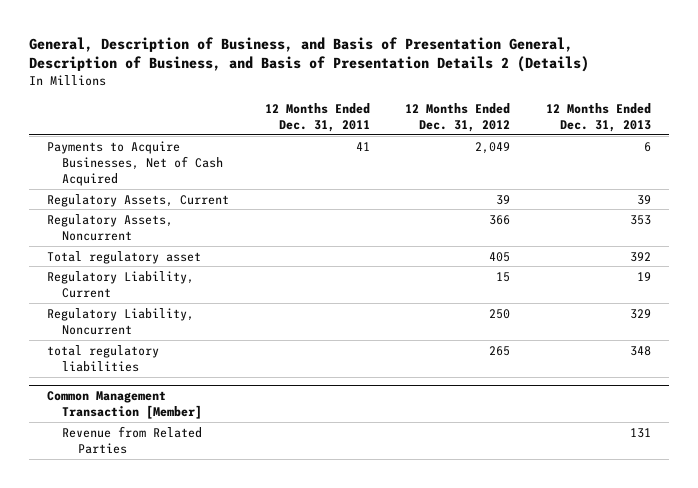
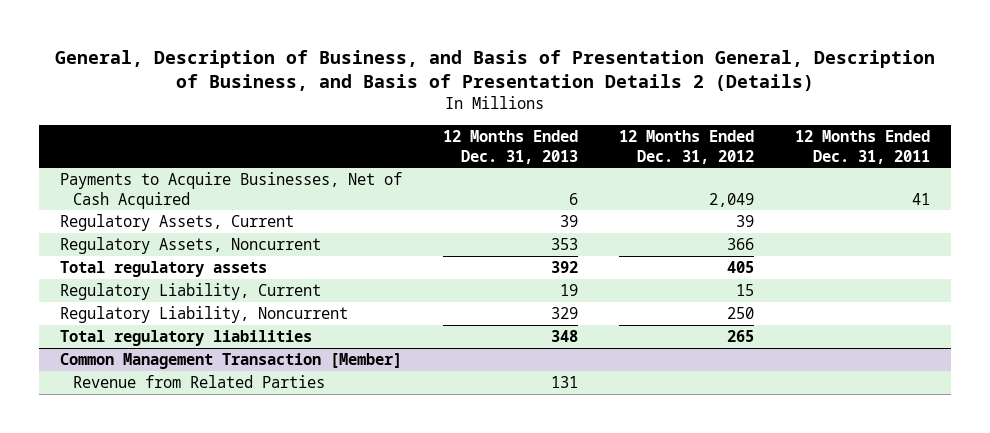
- | 12 Months Ended Dec. 31, 2011 | 12 Months Ended Dec. 31, 2012 | 12 Months Ended Dec. 31, 2013
+ | 12 Months Ended Dec. 31, 2013 | 12 Months Ended Dec. 31, 2012 | 12 Months Ended Dec. 31, 2011
- Total regulatory asset | | 405 | 392
+ Total regulatory assets | 392 | 405 |
- total regulatory liabilities | | 265 | 348
+ Total regulatory liabilities | 348 | 265 |

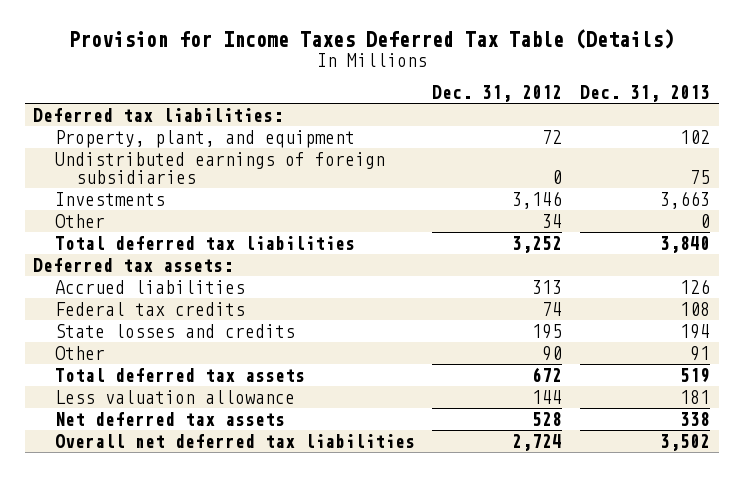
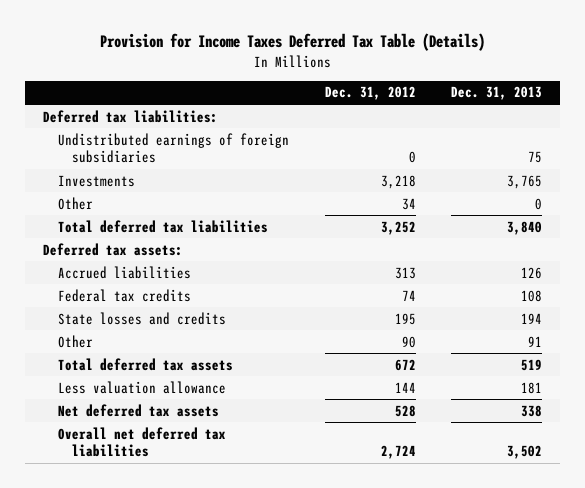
- Property, plant, and equipment | 72 | 102
- Investments | 3,146 | 3,663
+ Investments | 3,218 | 3,765

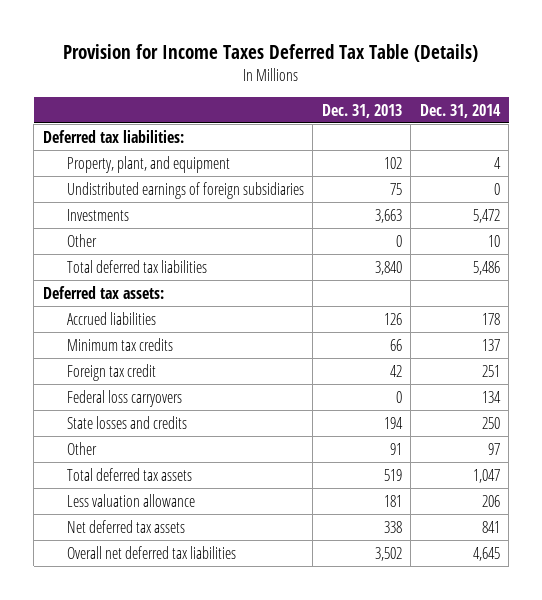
- | Dec. 31, 2012 | Dec. 31, 2013
+ | Dec. 31, 2013 | Dec. 31, 2014
+ Property, plant, and equipment | 102 | 4
- Investments | 3,218 | 3,765
+ Investments | 3,663 | 5,472
- Federal tax credits | 74 | 108
+ Minimum tax credits | 66 | 137
+ Foreign tax credit | 42 | 251
+ Federal loss carryovers | 0 | 134

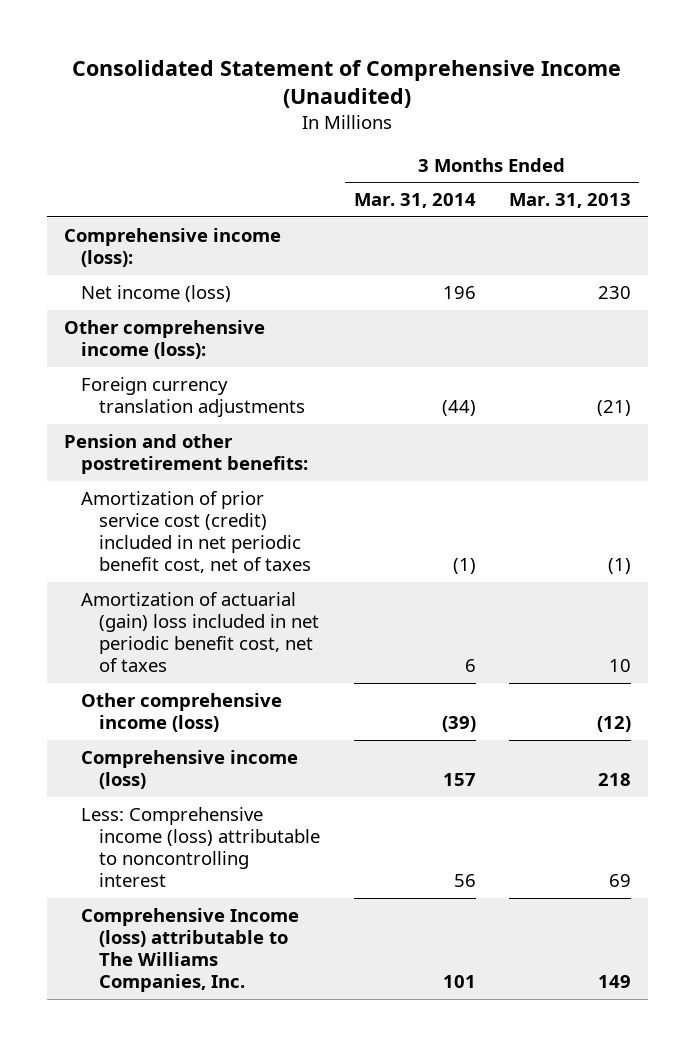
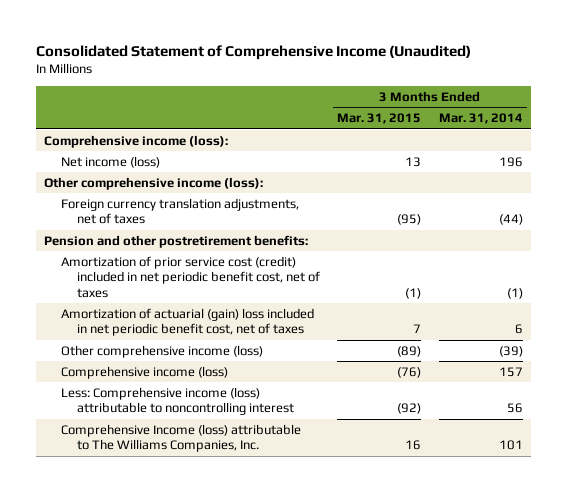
- | 3 Months Ended Mar. 31, 2014 | 3 Months Ended Mar. 31, 2013
+ | 3 Months Ended Mar. 31, 2015 | 3 Months Ended Mar. 31, 2014
- Foreign currency translation adjustments | (44) | (21)
+ Foreign currency translation adjustments, net of taxes | (95) | (44)

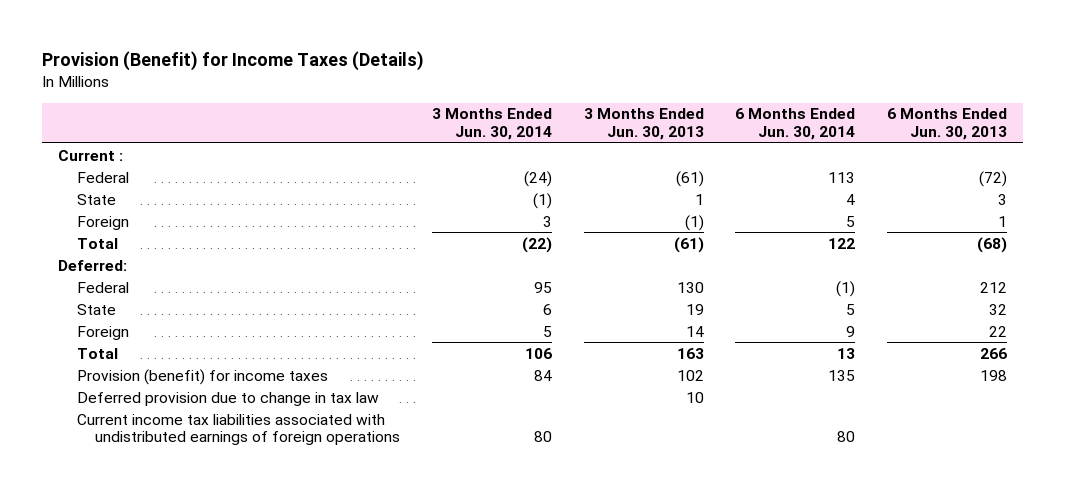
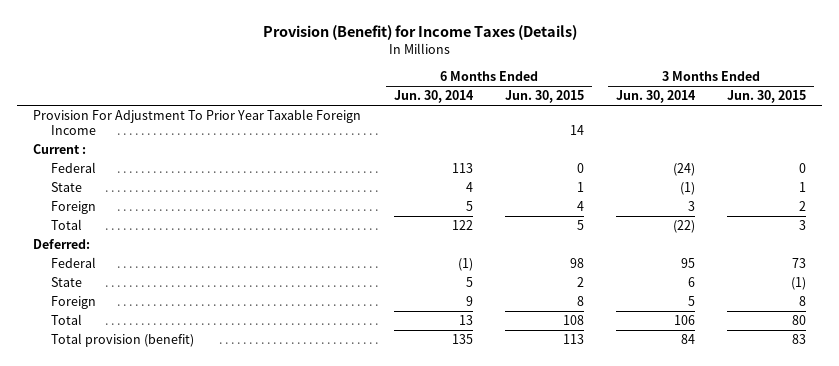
- | 3 Months Ended Jun. 30, 2014 | 3 Months Ended Jun. 30, 2013 | 6 Months Ended Jun. 30, 2014 | 6 Months Ended Jun. 30, 2013
+ | 6 Months Ended Jun. 30, 2014 | 6 Months Ended Jun. 30, 2015 | 3 Months Ended Jun. 30, 2014 | 3 Months Ended Jun. 30, 2015
+ Provision For Adjustment To Prior Year Taxable Foreign Income | | 14 | |
- Provision (benefit) for income taxes | 84 | 102 | 135 | 198
- Deferred provision due to change in tax law | | 10 | |
- Current income tax liabilities associated with undistributed earnings of foreign operations | 80 | | 80 |
+ Total provision (benefit) | 135 | 113 | 84 | 83

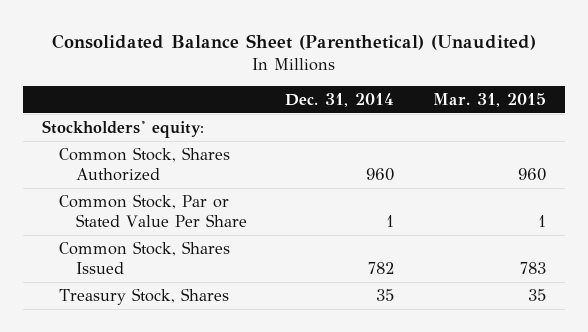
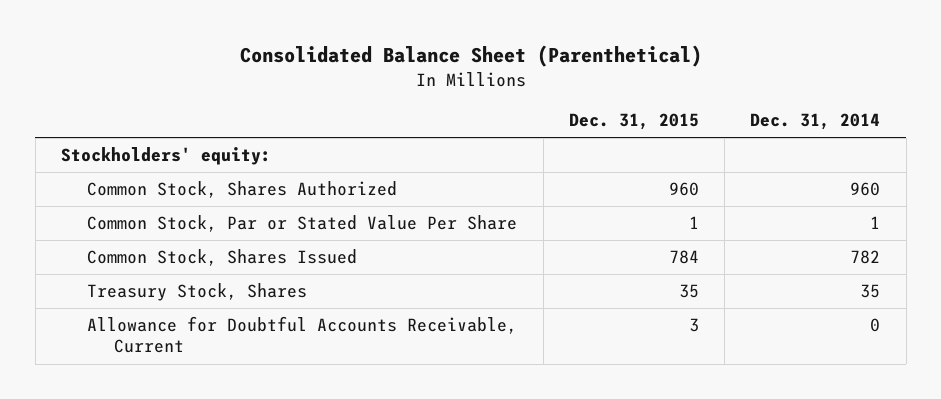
- Consolidated Balance Sheet (Parenthetical) (Unaudited)
+ Consolidated Balance Sheet (Parenthetical)
- | Dec. 31, 2014 | Mar. 31, 2015
+ | Dec. 31, 2015 | Dec. 31, 2014
+ Allowance for Doubtful Accounts Receivable, Current | 3 | 0

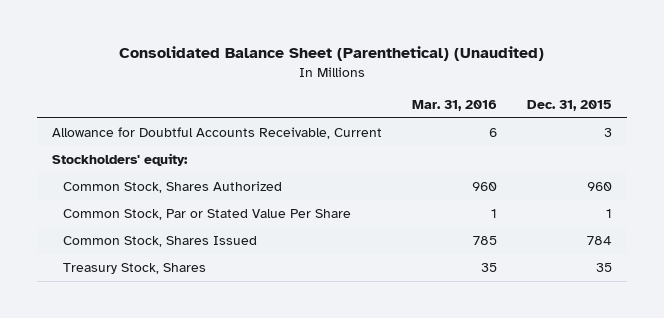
- Consolidated Balance Sheet (Parenthetical)
+ Consolidated Balance Sheet (Parenthetical) (Unaudited)
- | Dec. 31, 2015 | Dec. 31, 2014
+ | Mar. 31, 2016 | Dec. 31, 2015
moved up: Allowance for Doubtful Accounts Receivable, Current | 6 | 3

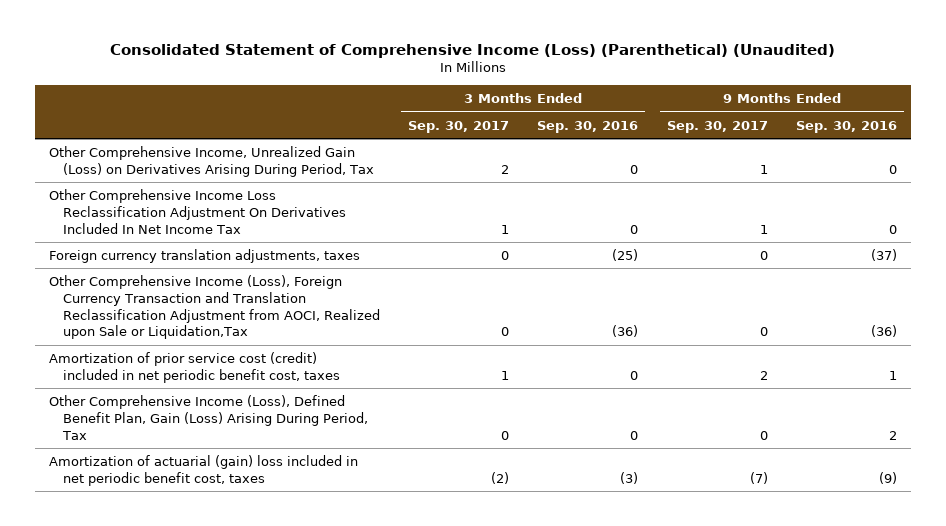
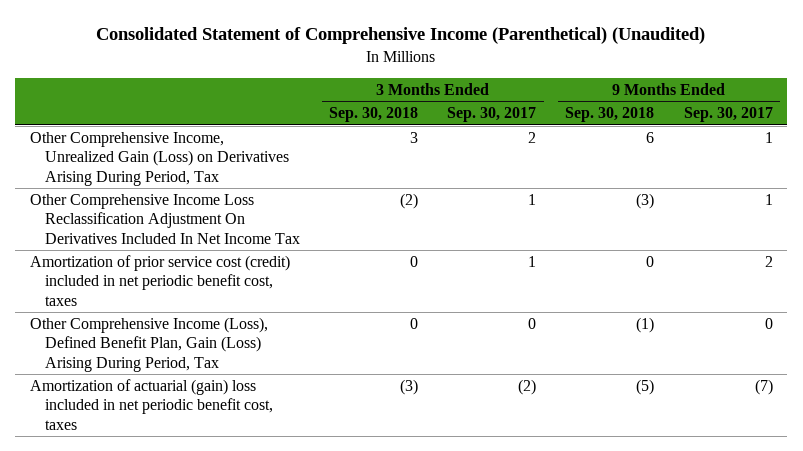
- Consolidated Statement of Comprehensive Income (Loss) (Parenthetical) (Unaudited)
+ Consolidated Statement of Comprehensive Income (Parenthetical) (Unaudited)
- | 3 Months Ended Sep. 30, 2017 | 3 Months Ended Sep. 30, 2016 | 9 Months Ended Sep. 30, 2017 | 9 Months Ended Sep. 30, 2016
+ | 3 Months Ended Sep. 30, 2018 | 3 Months Ended Sep. 30, 2017 | 9 Months Ended Sep. 30, 2018 | 9 Months Ended Sep. 30, 2017
- Foreign currency translation adjustments, taxes | 0 | (25) | 0 | (37)
- Other Comprehensive Income (Loss), Foreign Currency Transaction and Translation Reclassification Adjustment from AOCI, Realized upon Sale or Liquidation,Tax | 0 | (36) | 0 | (36)

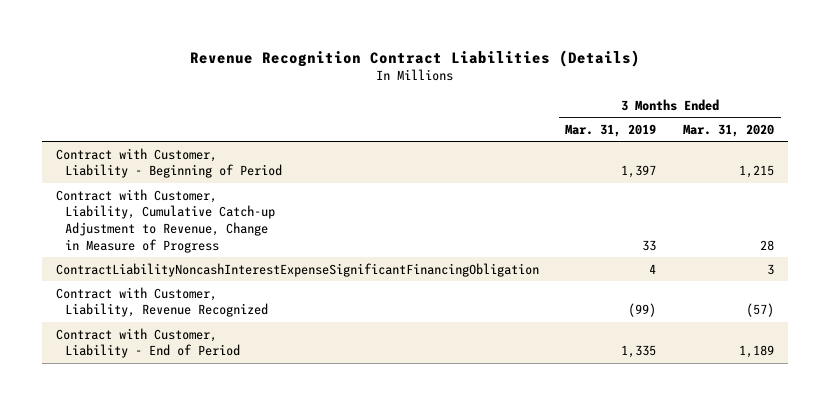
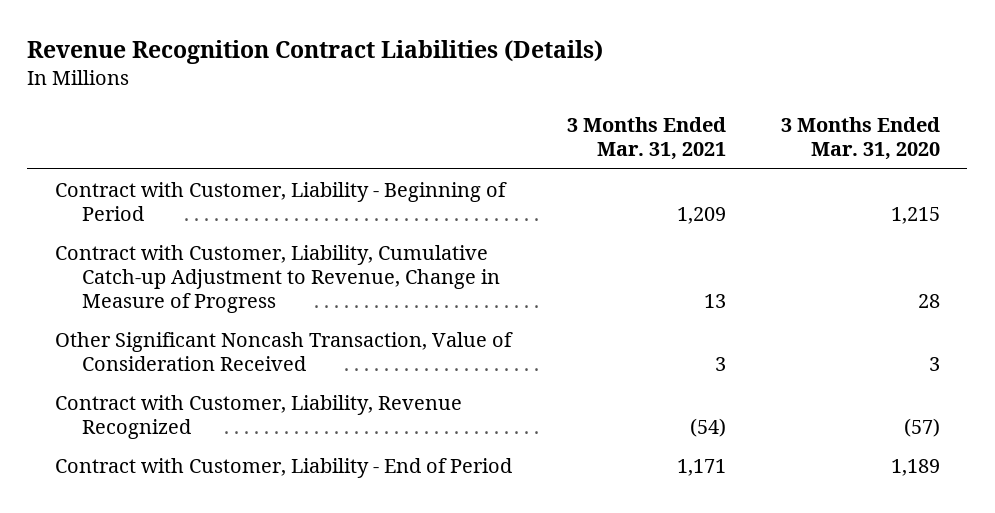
- | 3 Months Ended Mar. 31, 2019 | 3 Months Ended Mar. 31, 2020
+ | 3 Months Ended Mar. 31, 2021 | 3 Months Ended Mar. 31, 2020
- ContractLiabilityNoncashInterestExpenseSignificantFinancingObligation | 4 | 3
+ Other Significant Noncash Transaction, Value of Consideration Received | 3 | 3

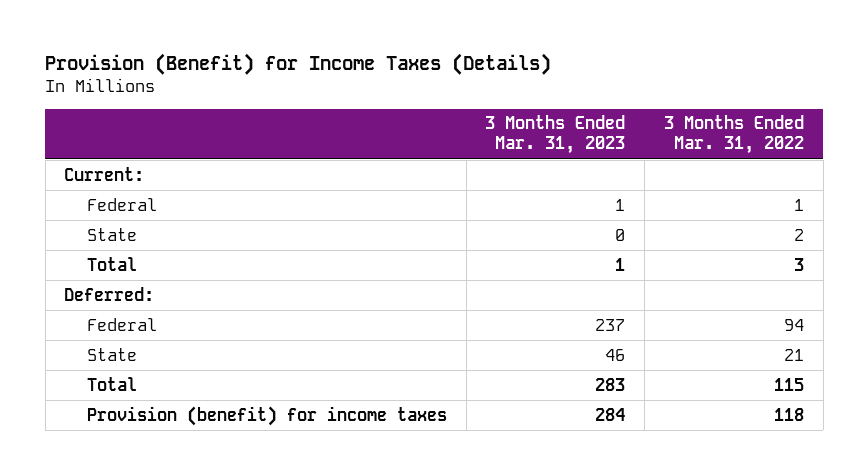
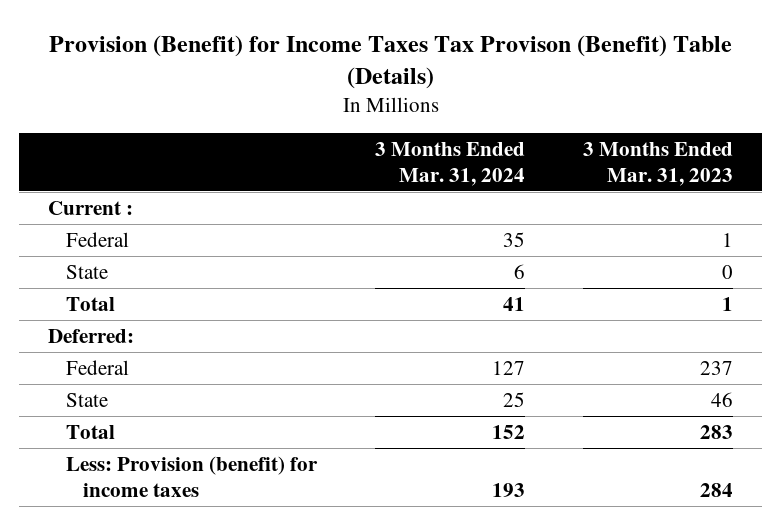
- Provision (Benefit) for Income Taxes (Details)
+ Provision (Benefit) for Income Taxes Tax Provison (Benefit) Table (Details)
- | 3 Months Ended Mar. 31, 2023 | 3 Months Ended Mar. 31, 2022
+ | 3 Months Ended Mar. 31, 2024 | 3 Months Ended Mar. 31, 2023
- Current:
+ Current :
- Provision (benefit) for income taxes | 284 | 118
+ Less: Provision (benefit) for income taxes | 193 | 284

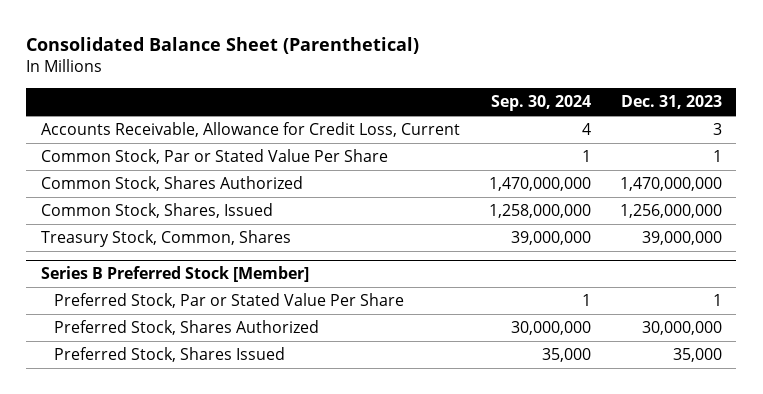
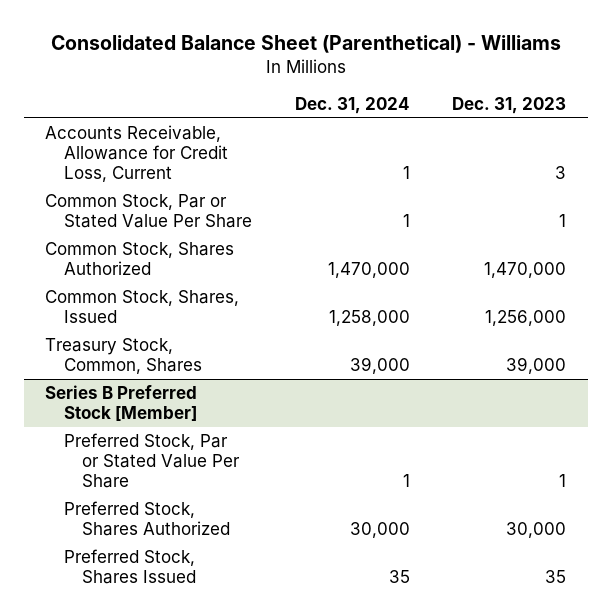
- Consolidated Balance Sheet (Parenthetical)
+ Consolidated Balance Sheet (Parenthetical) - Williams
- | Sep. 30, 2024 | Dec. 31, 2023
+ | Dec. 31, 2024 | Dec. 31, 2023
- Common Stock, Shares Authorized | 1,470,000,000 | 1,470,000,000
- Common Stock, Shares, Issued | 1,258,000,000 | 1,256,000,000
- Treasury Stock, Common, Shares | 39,000,000 | 39,000,000
+ Common Stock, Shares Authorized | 1,470,000 | 1,470,000
+ Common Stock, Shares, Issued | 1,258,000 | 1,256,000
+ Treasury Stock, Common, Shares | 39,000 | 39,000
@ Series B Preferred Stock [Member]
- Preferred Stock, Shares Authorized | 30,000,000 | 30,000,000
- Preferred Stock, Shares Issued | 35,000 | 35,000
+ Preferred Stock, Shares Authorized | 30,000 | 30,000
+ Preferred Stock, Shares Issued | 35 | 35

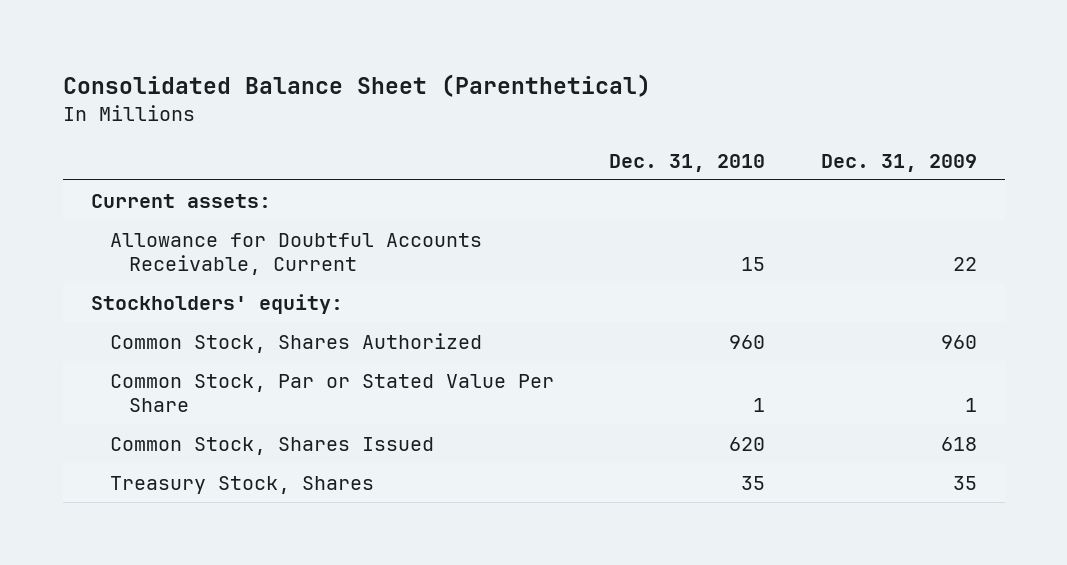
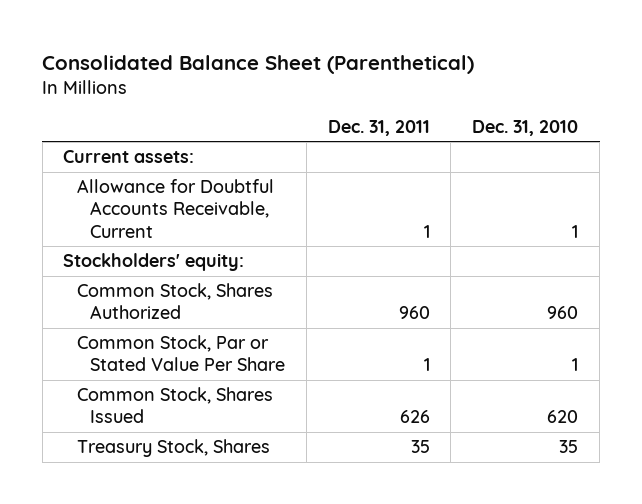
- | Dec. 31, 2010 | Dec. 31, 2009
+ | Dec. 31, 2011 | Dec. 31, 2010
- Allowance for Doubtful Accounts Receivable, Current | 15 | 22
+ Allowance for Doubtful Accounts Receivable, Current | 1 | 1

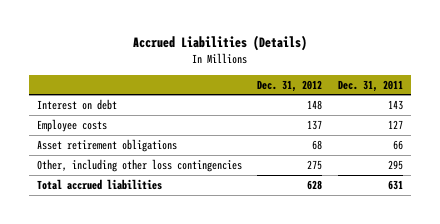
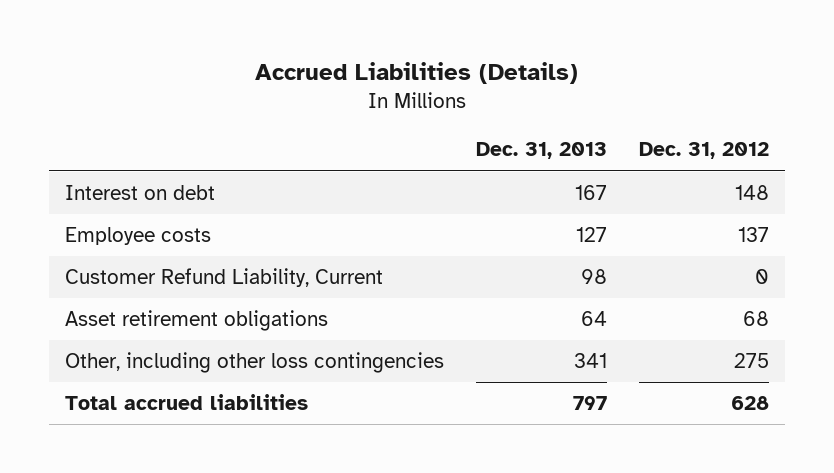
- | Dec. 31, 2012 | Dec. 31, 2011
+ | Dec. 31, 2013 | Dec. 31, 2012
+ Customer Refund Liability, Current | 98 | 0

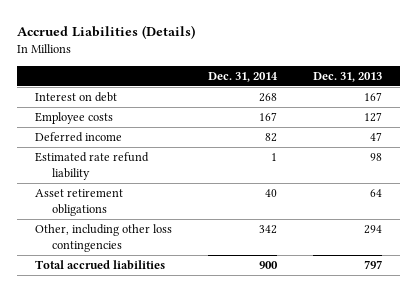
- | Dec. 31, 2013 | Dec. 31, 2012
+ | Dec. 31, 2014 | Dec. 31, 2013
- Customer Refund Liability, Current | 98 | 0
+ Deferred income | 82 | 47
+ Estimated rate refund liability | 1 | 98
- Other, including other loss contingencies | 341 | 275
+ Other, including other loss contingencies | 342 | 294

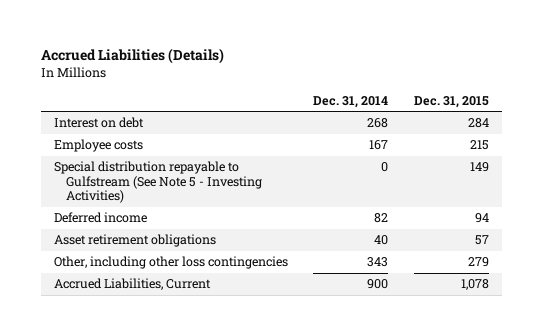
- | Dec. 31, 2014 | Dec. 31, 2013
+ | Dec. 31, 2014 | Dec. 31, 2015
+ Special distribution repayable to Gulfstream (See Note 5 - Investing Activities) | 0 | 149
- Estimated rate refund liability | 1 | 98
- Other, including other loss contingencies | 342 | 294
- Total accrued liabilities | 900 | 797
+ Other, including other loss contingencies | 343 | 279
+ Accrued Liabilities, Current | 900 | 1,078

